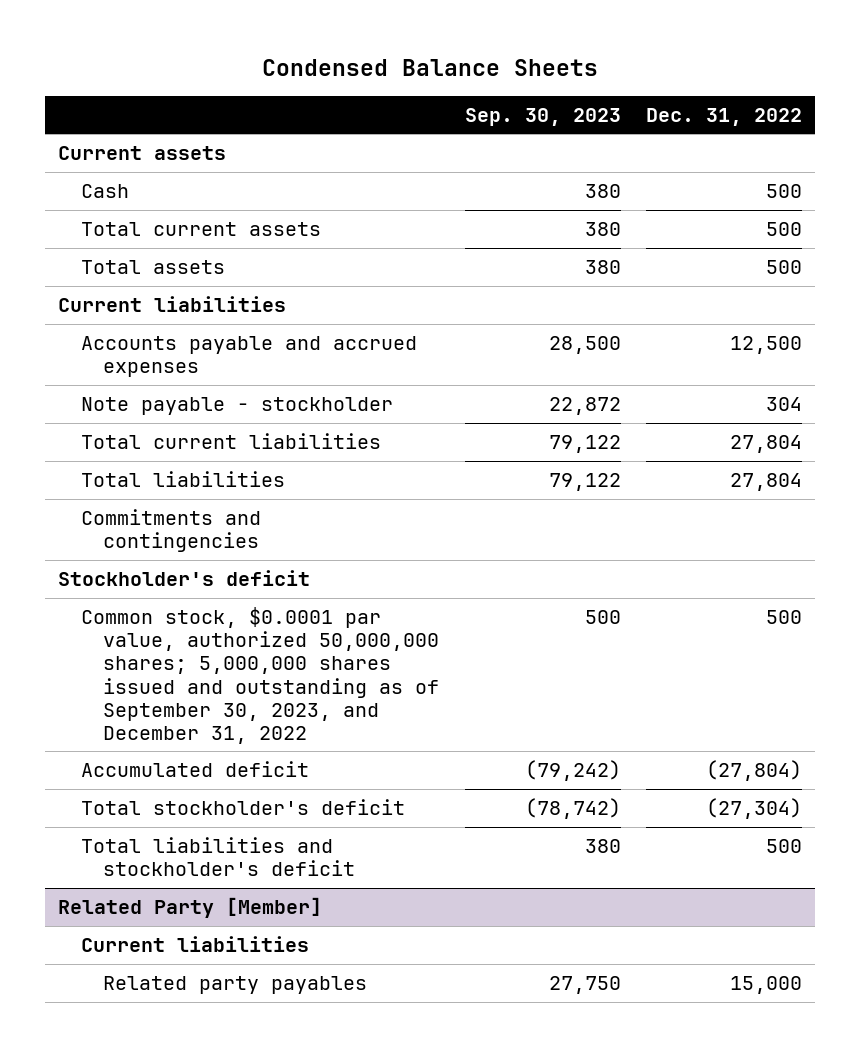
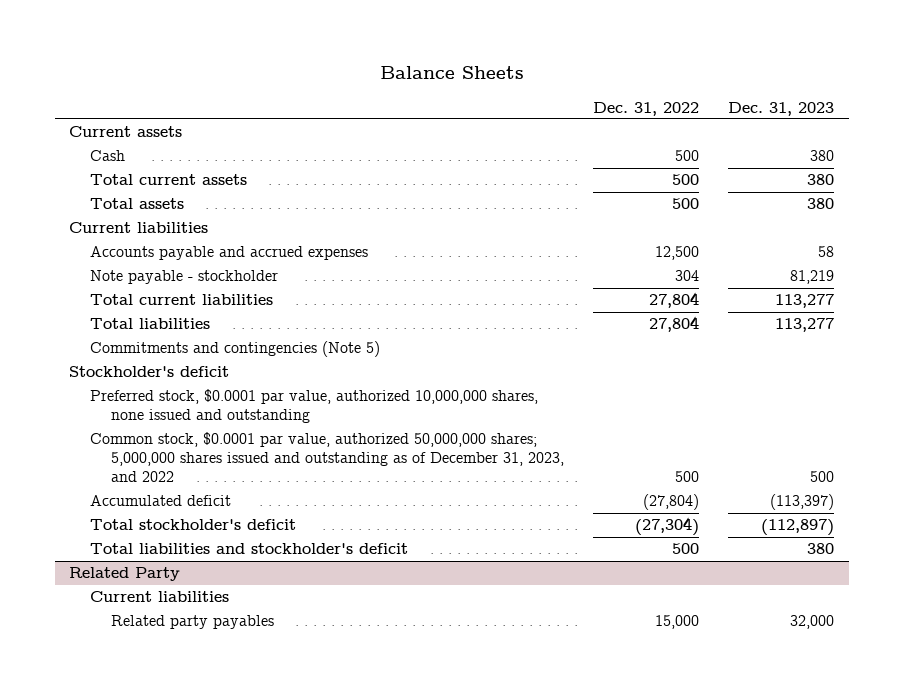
- Condensed Balance Sheets
+ Balance Sheets
- | Sep. 30, 2023 | Dec. 31, 2022
+ | Dec. 31, 2022 | Dec. 31, 2023
- Commitments and contingencies
+ Commitments and contingencies (Note 5)
- Common stock, $0.0001 par value, authorized 50,000,000 shares; 5,000,000 shares issued and outstanding as of September 30, 2023, and December 31, 2022 | 500 | 500
+ Preferred stock, $0.0001 par value, authorized 10,000,000 shares, none issued and outstanding
+ Common stock, $0.0001 par value, authorized 50,000,000 shares; 5,000,000 shares issued and outstanding as of December 31, 2023, and 2022 | 500 | 500
- Related Party [Member]
+ Related Party

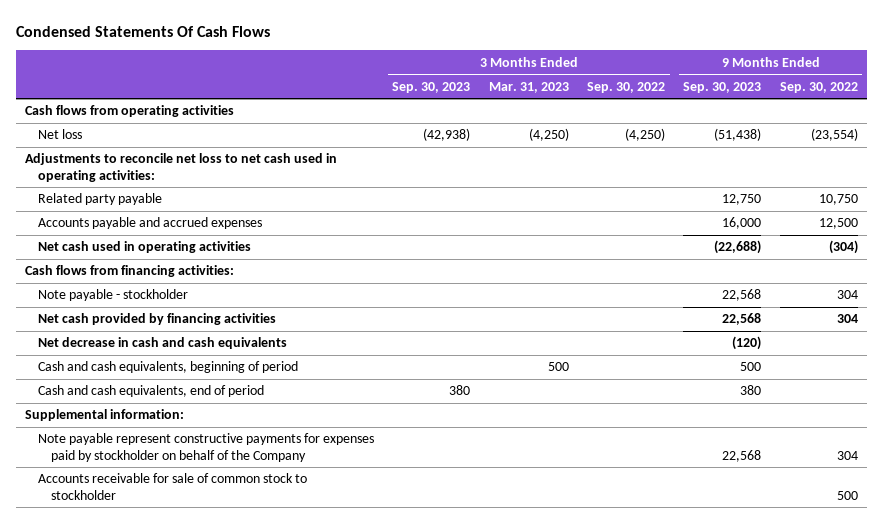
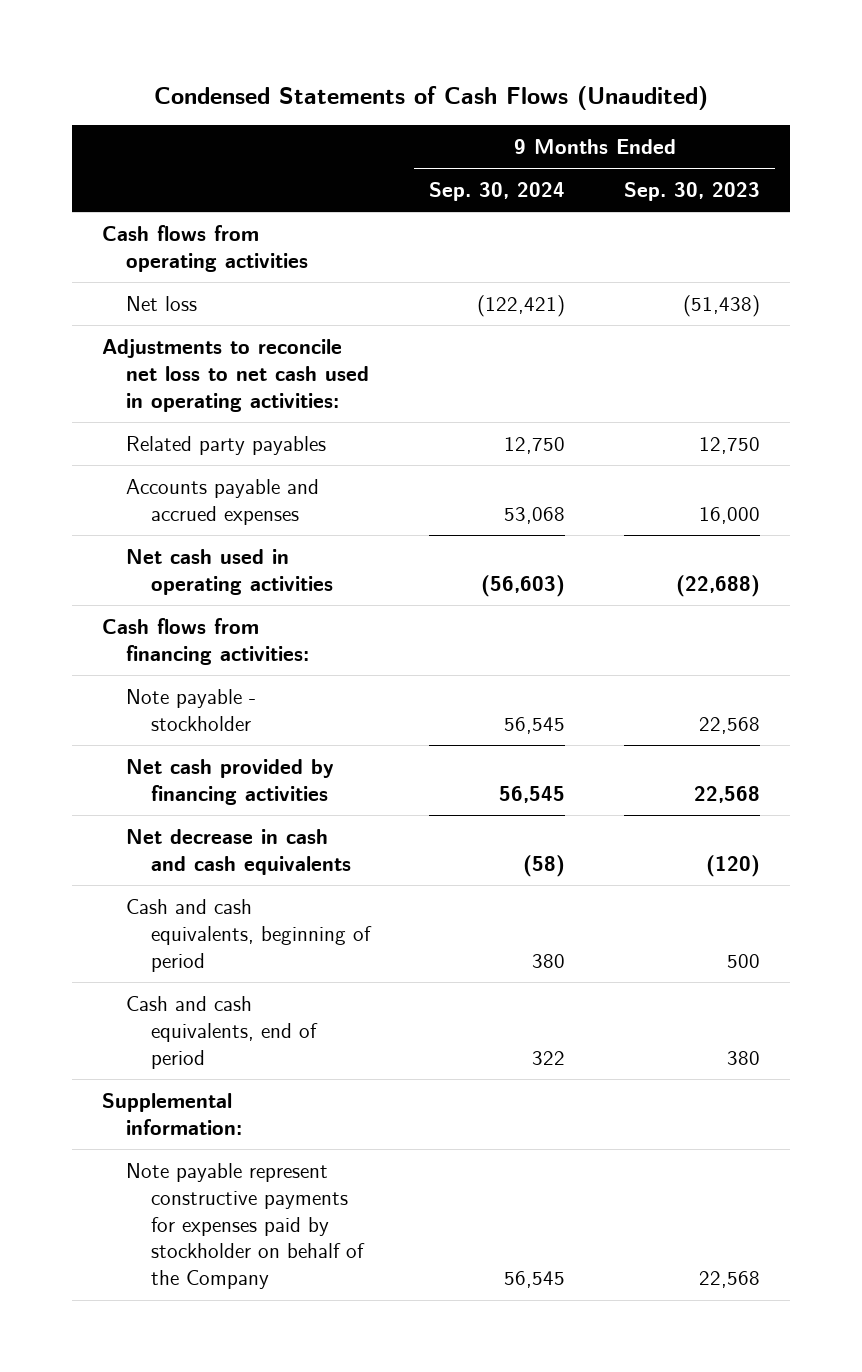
- Condensed Statements Of Cash Flows
+ Condensed Statements of Cash Flows (Unaudited)
- | 3 Months Ended Sep. 30, 2023 | 3 Months Ended Mar. 31, 2023 | 3 Months Ended Sep. 30, 2022 | 9 Months Ended Sep. 30, 2023 | 9 Months Ended Sep. 30, 2022
+ | 9 Months Ended Sep. 30, 2024 | 9 Months Ended Sep. 30, 2023
- Related party payable | | | | 12,750 | 10,750
+ Related party payables | 12,750 | 12,750
- Accounts receivable for sale of common stock to stockholder | | | | | 500

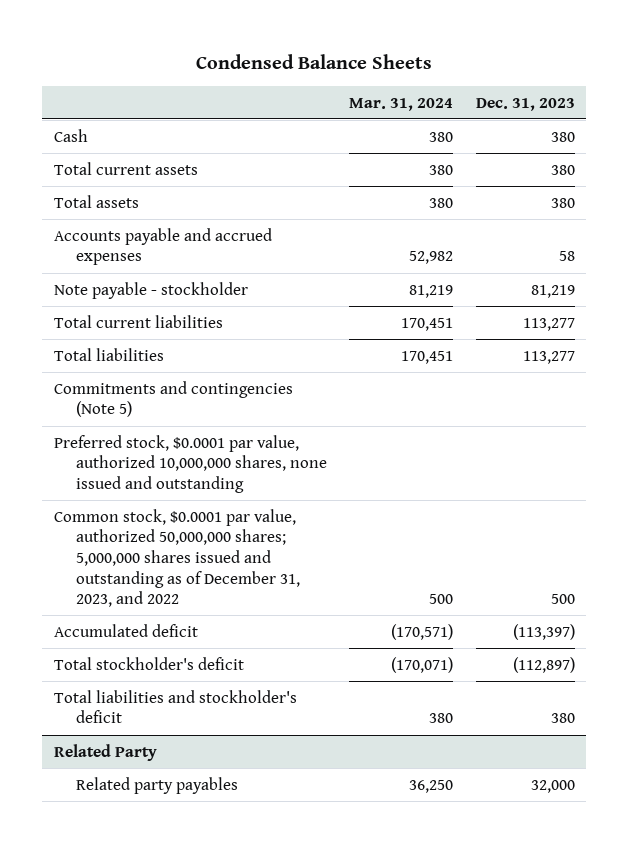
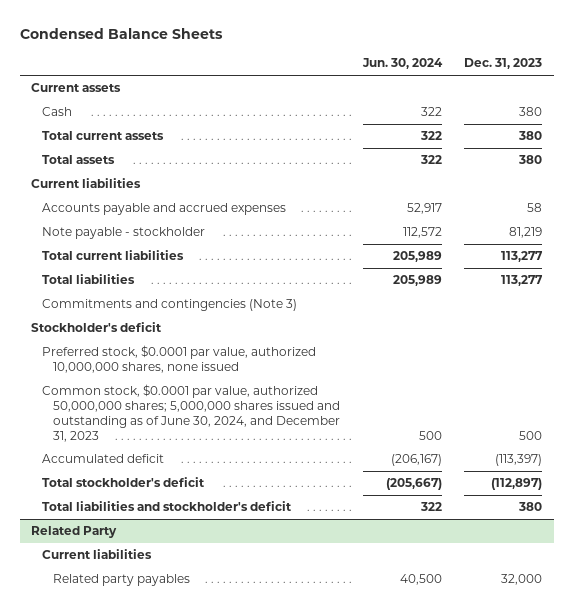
- | Mar. 31, 2024 | Dec. 31, 2023
+ | Jun. 30, 2024 | Dec. 31, 2023
+ Current assets
+ Current liabilities
- Commitments and contingencies (Note 5)
- Preferred stock, $0.0001 par value, authorized 10,000,000 shares, none issued and outstanding
- Common stock, $0.0001 par value, authorized 50,000,000 shares; 5,000,000 shares issued and outstanding as of December 31, 2023, and 2022 | 500 | 500
+ Commitments and contingencies (Note 3)
+ Stockholder's deficit
+ Preferred stock, $0.0001 par value, authorized 10,000,000 shares, none issued
+ Common stock, $0.0001 par value, authorized 50,000,000 shares; 5,000,000 shares issued and outstanding as of June 30, 2024, and December 31, 2023 | 500 | 500
@ Related Party
+ Current liabilities

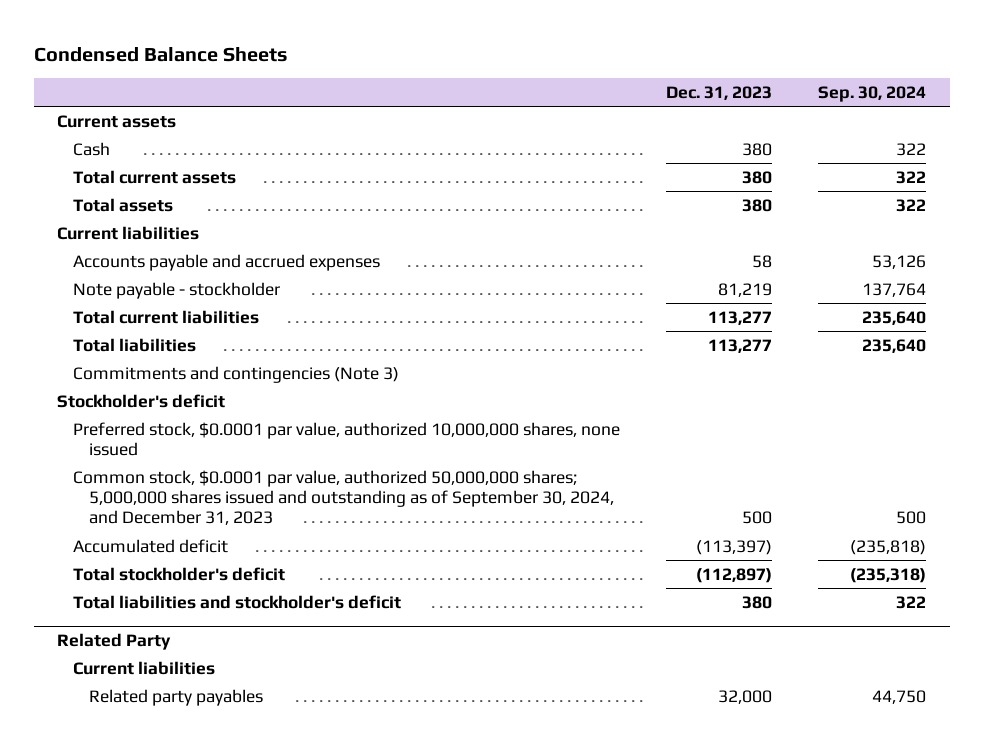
- | Jun. 30, 2024 | Dec. 31, 2023
+ | Dec. 31, 2023 | Sep. 30, 2024
- Common stock, $0.0001 par value, authorized 50,000,000 shares; 5,000,000 shares issued and outstanding as of June 30, 2024, and December 31, 2023 | 500 | 500
+ Common stock, $0.0001 par value, authorized 50,000,000 shares; 5,000,000 shares issued and outstanding as of September 30, 2024, and December 31, 2023 | 500 | 500

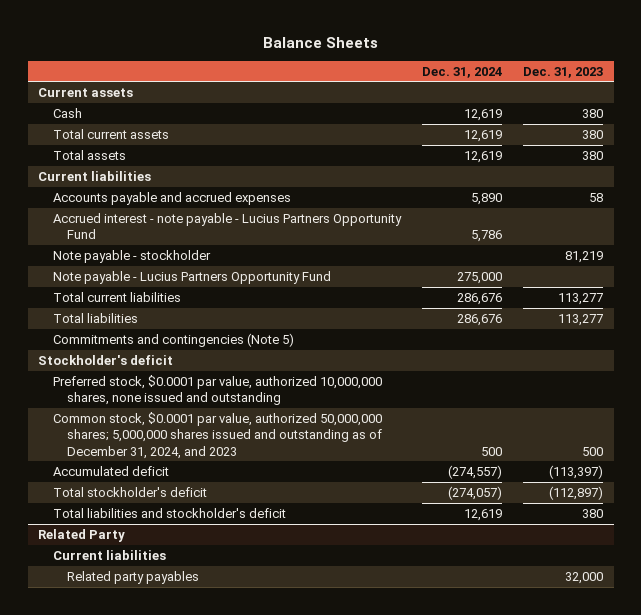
- Condensed Balance Sheets
+ Balance Sheets
- | Dec. 31, 2023 | Sep. 30, 2024
+ | Dec. 31, 2024 | Dec. 31, 2023
+ Accrued interest - note payable - Lucius Partners Opportunity Fund | 5,786 |
+ Note payable - Lucius Partners Opportunity Fund | 275,000 |
- Commitments and contingencies (Note 3)
+ Commitments and contingencies (Note 5)
- Preferred stock, $0.0001 par value, authorized 10,000,000 shares, none issued
- Common stock, $0.0001 par value, authorized 50,000,000 shares; 5,000,000 shares issued and outstanding as of September 30, 2024, and December 31, 2023 | 500 | 500
+ Preferred stock, $0.0001 par value, authorized 10,000,000 shares, none issued and outstanding
+ Common stock, $0.0001 par value, authorized 50,000,000 shares; 5,000,000 shares issued and outstanding as of December 31, 2024, and 2023 | 500 | 500

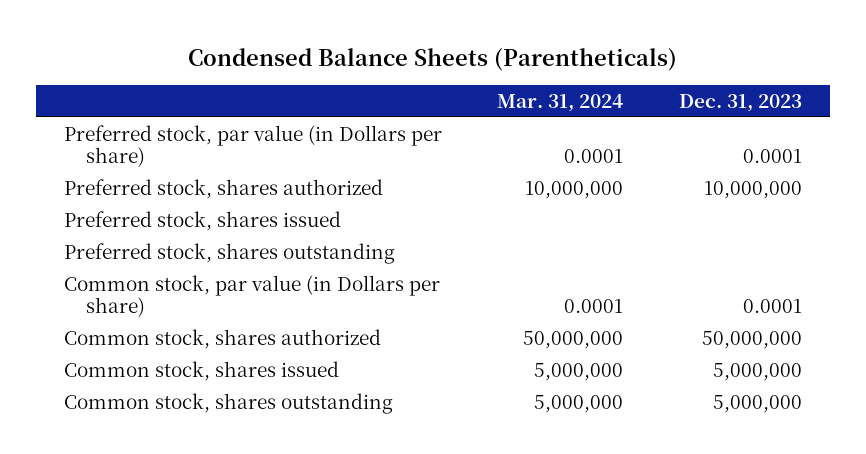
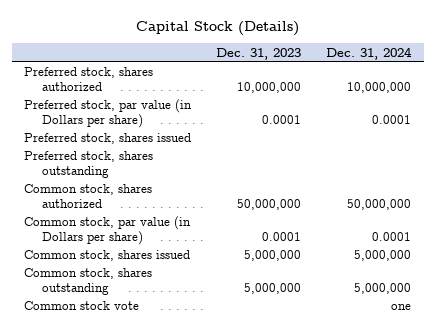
- Condensed Balance Sheets (Parentheticals)
+ Capital Stock (Details)
- | Mar. 31, 2024 | Dec. 31, 2023
+ | Dec. 31, 2023 | Dec. 31, 2024
moved down: Preferred stock, par value (in Dollars per share) | 0.0001 | 0.0001
moved down: Common stock, par value (in Dollars per share) | 0.0001 | 0.0001
+ Common stock vote | | one

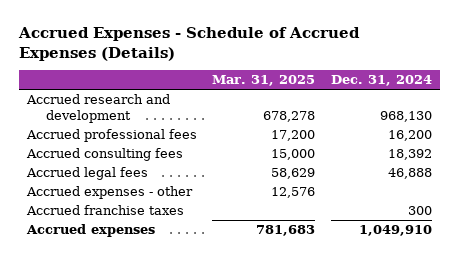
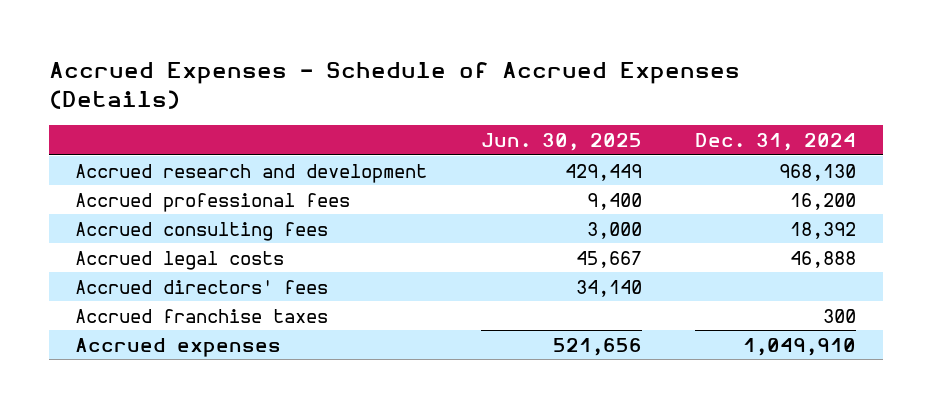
- | Mar. 31, 2025 | Dec. 31, 2024
+ | Jun. 30, 2025 | Dec. 31, 2024
- Accrued legal fees | 58,629 | 46,888
- Accrued expenses - other | 12,576 |
+ Accrued legal costs | 45,667 | 46,888
+ Accrued directors' fees | 34,140 |

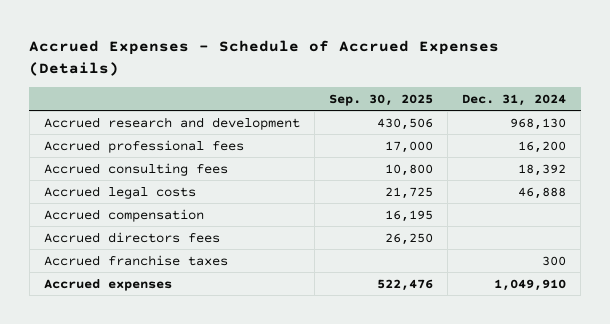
- | Jun. 30, 2025 | Dec. 31, 2024
+ | Sep. 30, 2025 | Dec. 31, 2024
- Accrued directors' fees | 34,140 |
+ Accrued compensation | 16,195 |
+ Accrued directors fees | 26,250 |

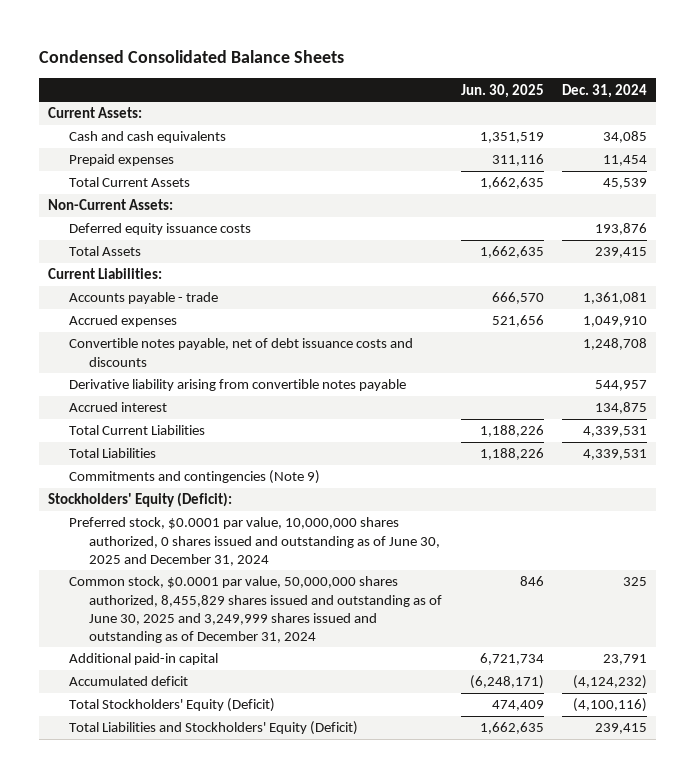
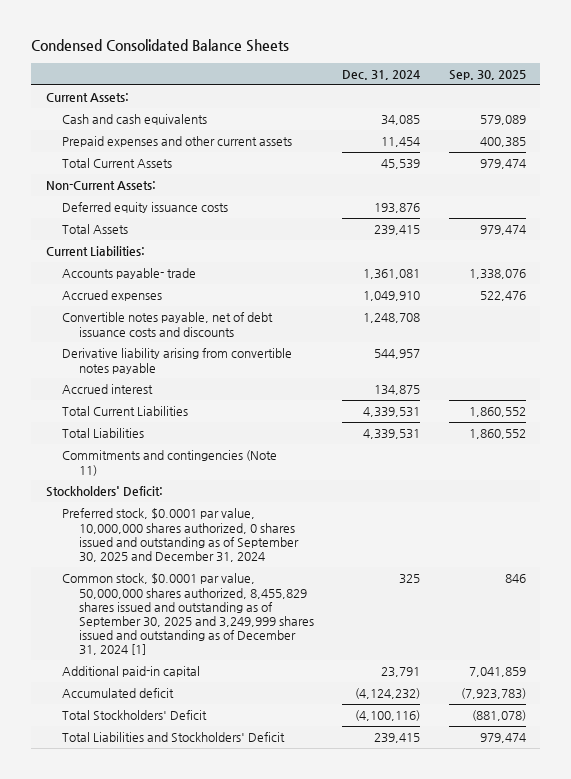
- | Jun. 30, 2025 | Dec. 31, 2024
+ | Dec. 31, 2024 | Sep. 30, 2025
- Prepaid expenses | 311,116 | 11,454
+ Prepaid expenses and other current assets | 11,454 | 400,385
- Accounts payable - trade | 666,570 | 1,361,081
+ Accounts payable- trade | 1,361,081 | 1,338,076
- Commitments and contingencies (Note 9)
- Stockholders' Equity (Deficit):
- Preferred stock, $0.0001 par value, 10,000,000 shares authorized, 0 shares issued and outstanding as of June 30, 2025 and December 31, 2024
- Common stock, $0.0001 par value, 50,000,000 shares authorized, 8,455,829 shares issued and outstanding as of June 30, 2025 and 3,249,999 shares issued and outstanding as of December 31, 2024 | 846 | 325
+ Commitments and contingencies (Note 11)
+ Stockholders' Deficit:
+ Preferred stock, $0.0001 par value, 10,000,000 shares authorized, 0 shares issued and outstanding as of September 30, 2025 and December 31, 2024
+ Common stock, $0.0001 par value, 50,000,000 shares authorized, 8,455,829 shares issued and outstanding as of September 30, 2025 and 3,249,999 shares issued and outstanding as of December 31, 2024 [1] | 325 | 846
- Total Stockholders' Equity (Deficit) | 474,409 | (4,100,116)
- Total Liabilities and Stockholders' Equity (Deficit) | 1,662,635 | 239,415
+ Total Stockholders' Deficit | (4,100,116) | (881,078)
+ Total Liabilities and Stockholders' Deficit | 239,415 | 979,474

